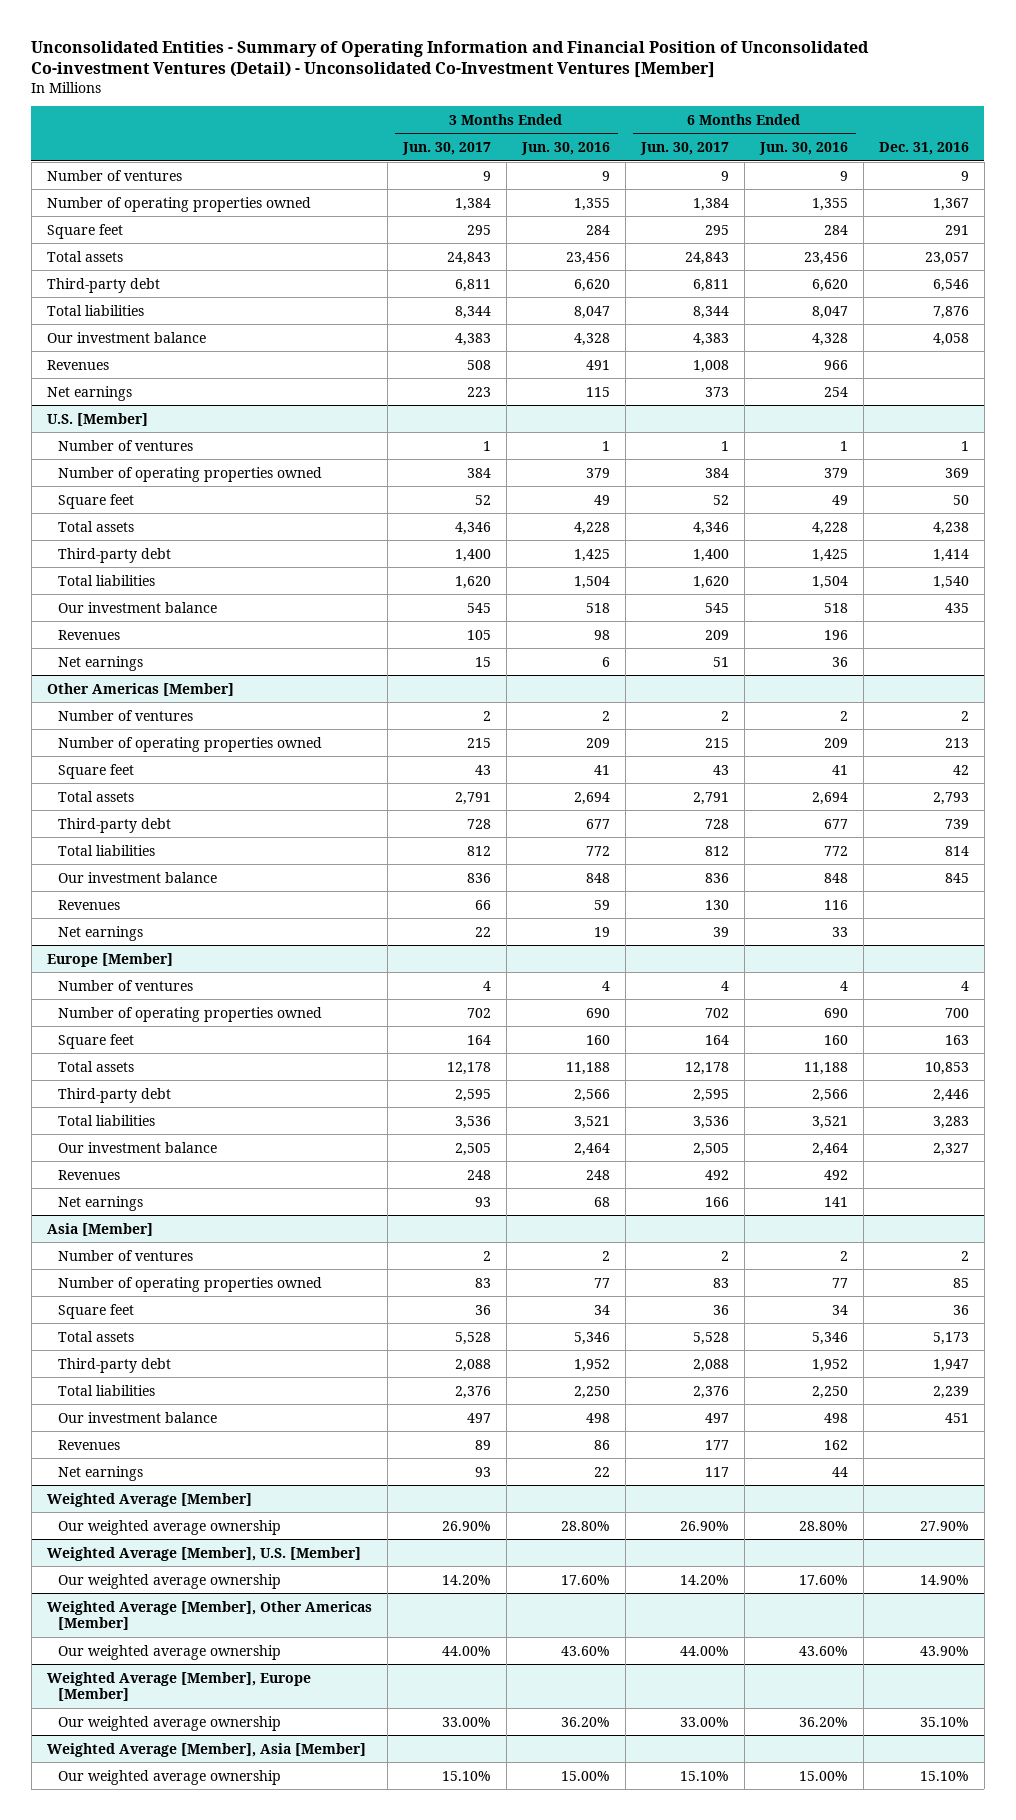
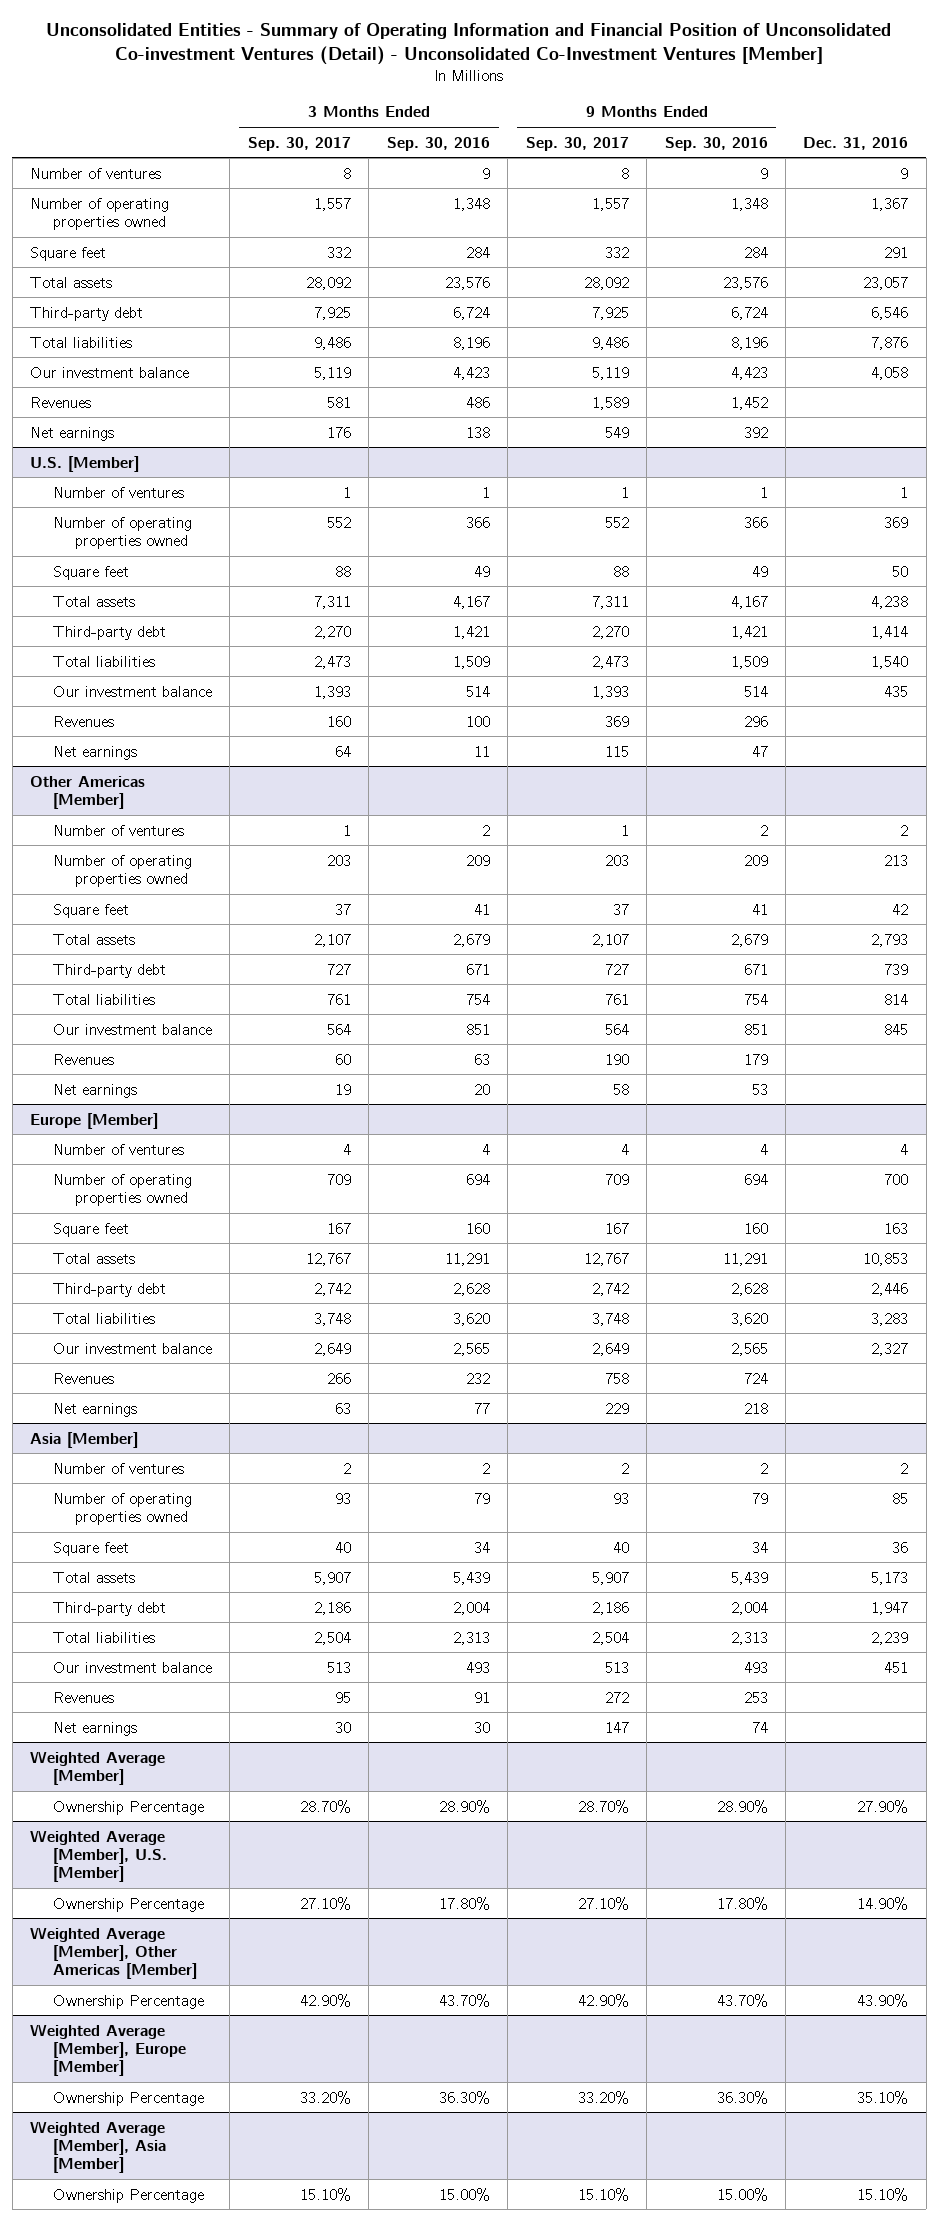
- | 3 Months Ended Jun. 30, 2017 | 3 Months Ended Jun. 30, 2016 | 6 Months Ended Jun. 30, 2017 | 6 Months Ended Jun. 30, 2016 | Dec. 31, 2016
+ | 3 Months Ended Sep. 30, 2017 | 3 Months Ended Sep. 30, 2016 | 9 Months Ended Sep. 30, 2017 | 9 Months Ended Sep. 30, 2016 | Dec. 31, 2016
@ Weighted Average [Member]
- Our weighted average ownership | 26.90% | 28.80% | 26.90% | 28.80% | 27.90%
+ Ownership Percentage | 28.70% | 28.90% | 28.70% | 28.90% | 27.90%
@ Weighted Average [Member], U.S. [Member]
- Our weighted average ownership | 14.20% | 17.60% | 14.20% | 17.60% | 14.90%
+ Ownership Percentage | 27.10% | 17.80% | 27.10% | 17.80% | 14.90%
@ Weighted Average [Member], Other Americas [Member]
- Our weighted average ownership | 44.00% | 43.60% | 44.00% | 43.60% | 43.90%
+ Ownership Percentage | 42.90% | 43.70% | 42.90% | 43.70% | 43.90%
@ Weighted Average [Member], Europe [Member]
- Our weighted average ownership | 33.00% | 36.20% | 33.00% | 36.20% | 35.10%
+ Ownership Percentage | 33.20% | 36.30% | 33.20% | 36.30% | 35.10%
@ Weighted Average [Member], Asia [Member]
- Our weighted average ownership | 15.10% | 15.00% | 15.10% | 15.00% | 15.10%
+ Ownership Percentage | 15.10% | 15.00% | 15.10% | 15.00% | 15.10%

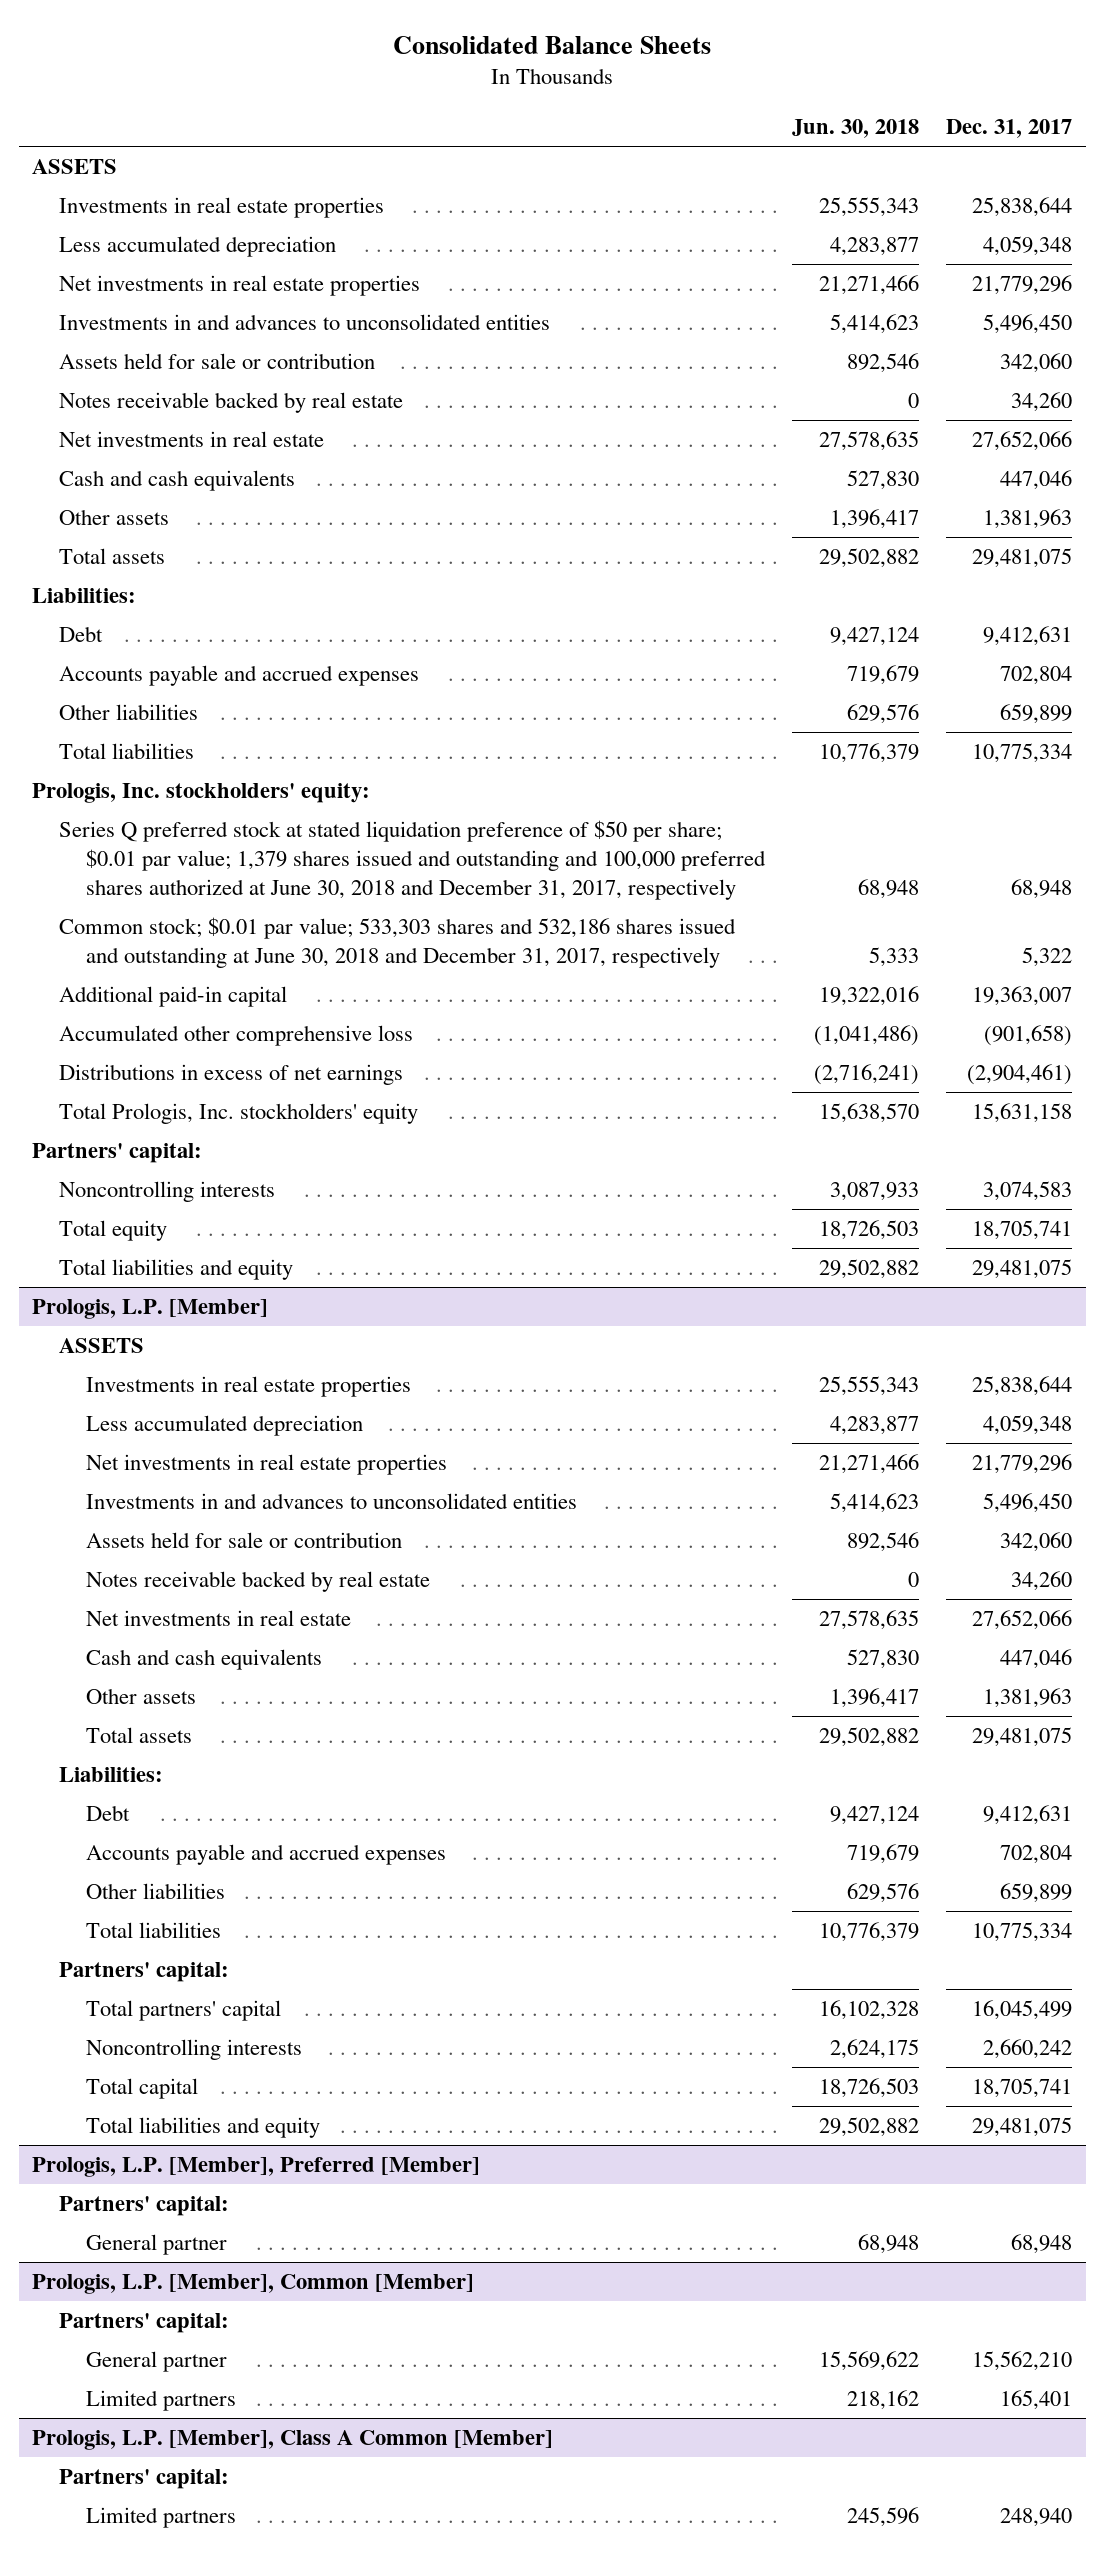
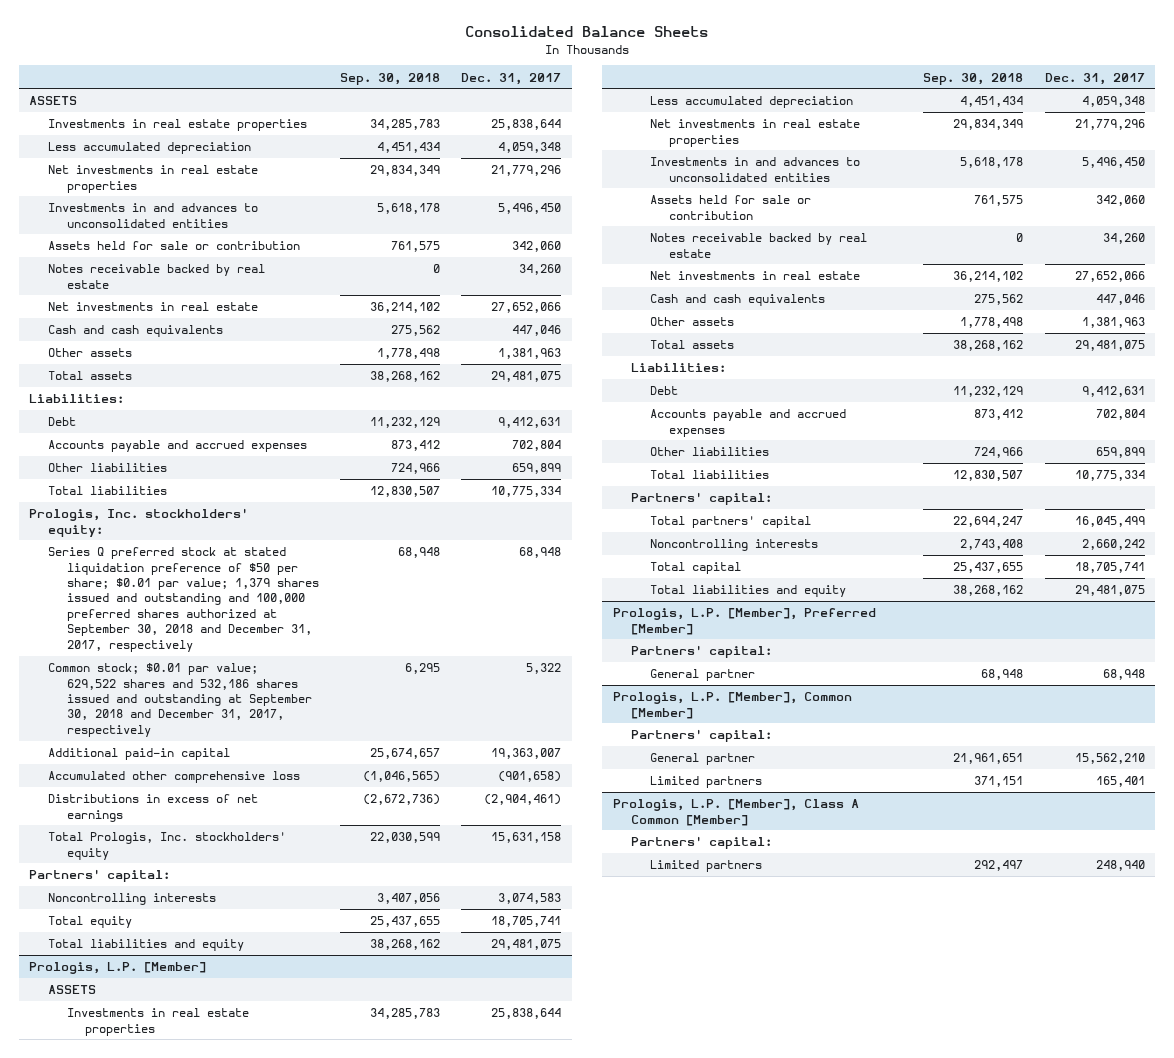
- | Jun. 30, 2018 | Dec. 31, 2017
+ | Sep. 30, 2018 | Dec. 31, 2017
- Series Q preferred stock at stated liquidation preference of $50 per share; $0.01 par value; 1,379 shares issued and outstanding and 100,000 preferred shares authorized at June 30, 2018 and December 31, 2017, respectively | 68,948 | 68,948
- Common stock; $0.01 par value; 533,303 shares and 532,186 shares issued and outstanding at June 30, 2018 and December 31, 2017, respectively | 5,333 | 5,322
+ Series Q preferred stock at stated liquidation preference of $50 per share; $0.01 par value; 1,379 shares issued and outstanding and 100,000 preferred shares authorized at September 30, 2018 and December 31, 2017, respectively | 68,948 | 68,948
+ Common stock; $0.01 par value; 629,522 shares and 532,186 shares issued and outstanding at September 30, 2018 and December 31, 2017, respectively | 6,295 | 5,322

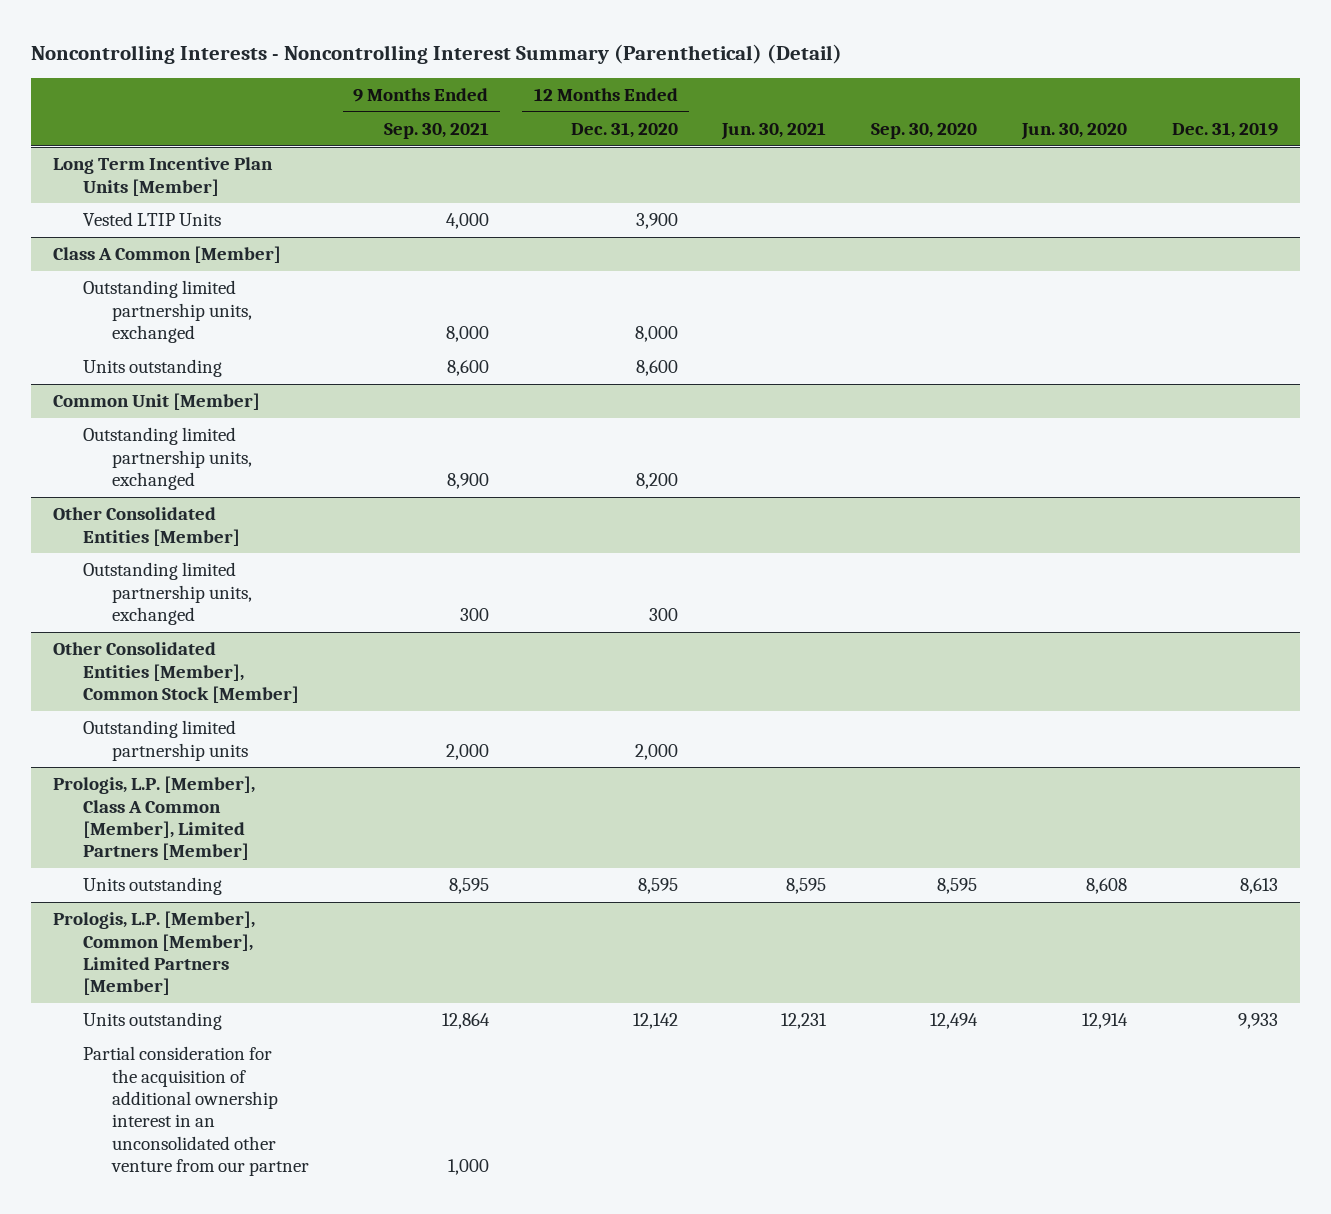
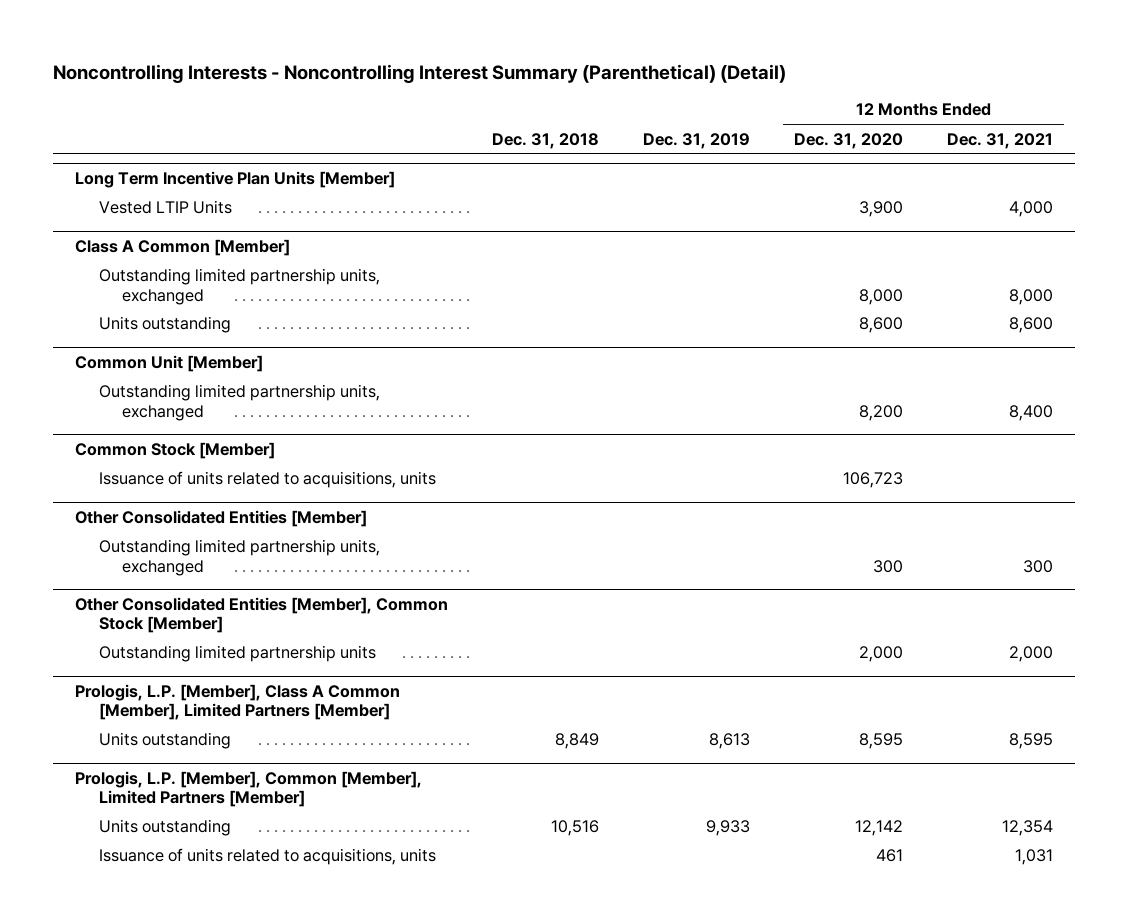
- | 9 Months Ended Sep. 30, 2021 | 12 Months Ended Dec. 31, 2020 | Jun. 30, 2021 | Sep. 30, 2020 | Jun. 30, 2020 | Dec. 31, 2019
+ | Dec. 31, 2018 | Dec. 31, 2019 | 12 Months Ended Dec. 31, 2020 | 12 Months Ended Dec. 31, 2021
+ Common Stock [Member]
+ Issuance of units related to acquisitions, units | | | 106,723 |
@ Prologis, L.P. [Member], Common [Member], Limited Partners [Member]
- Partial consideration for the acquisition of additional ownership interest in an unconsolidated other venture from our partner | 1,000 | | | | |
+ Issuance of units related to acquisitions, units | | | 461 | 1,031

